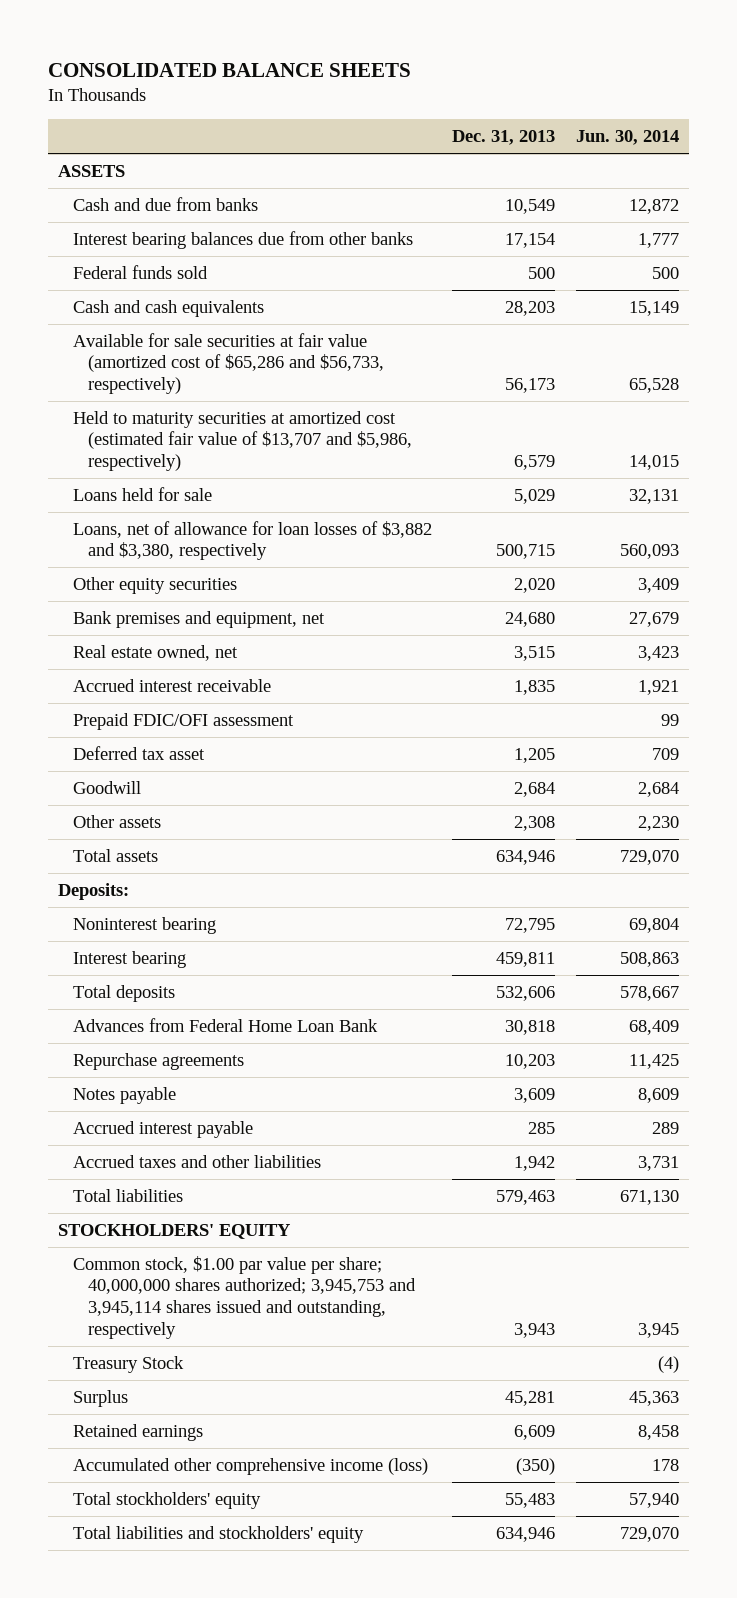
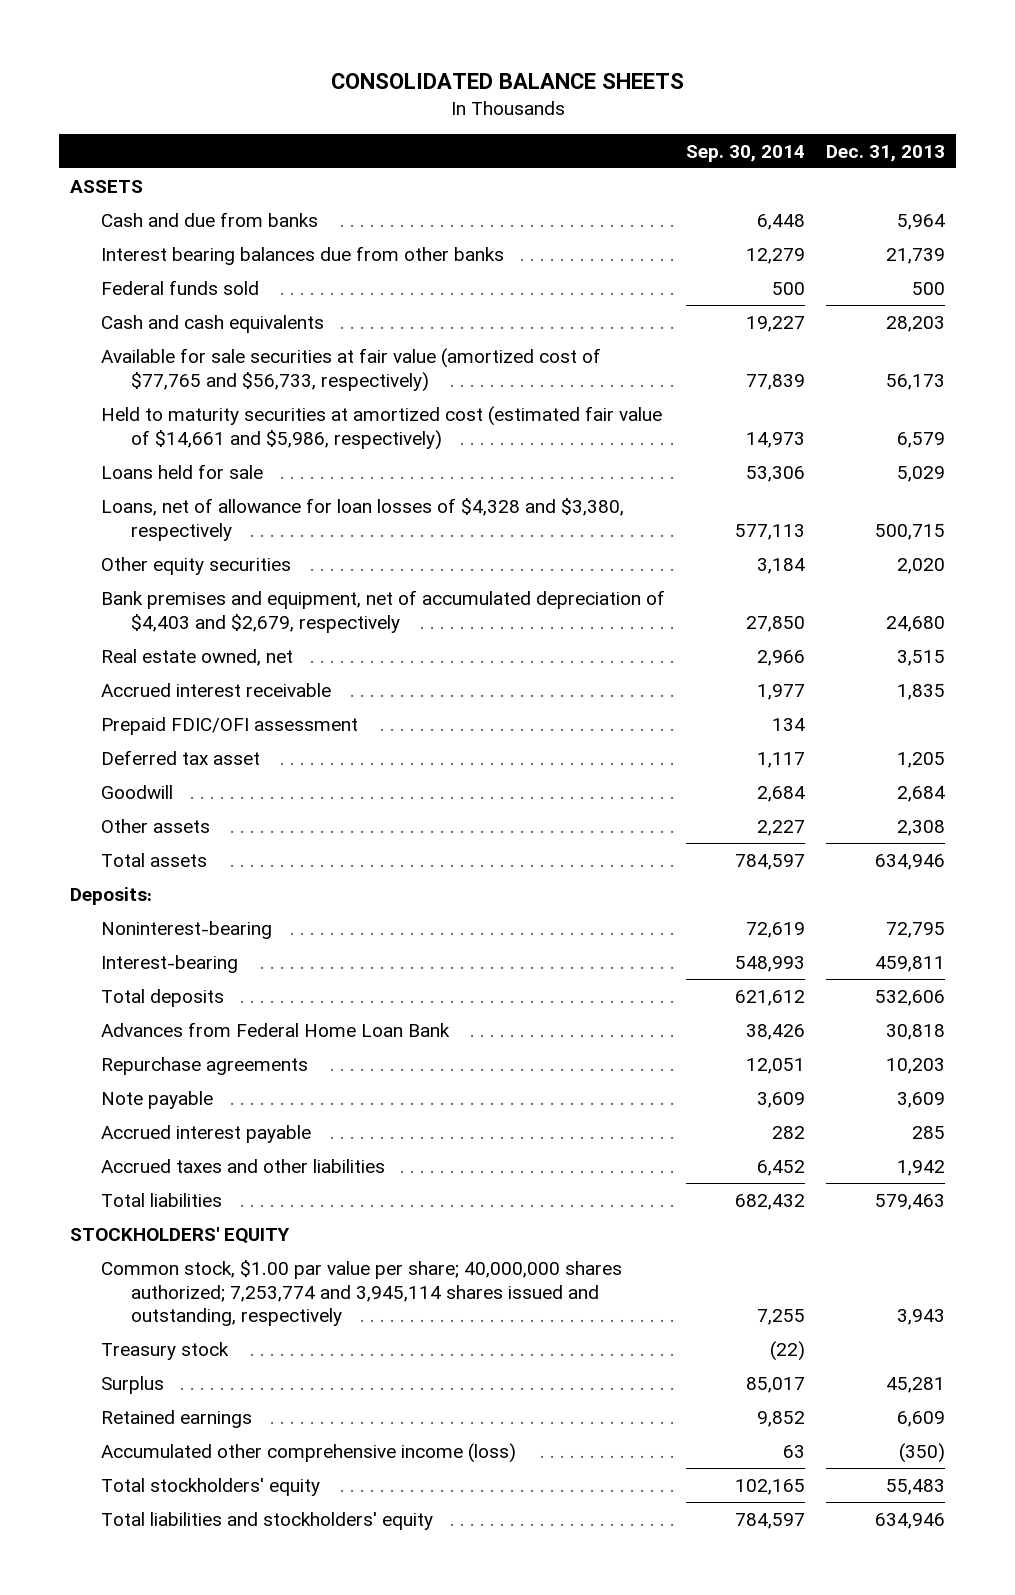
- | Dec. 31, 2013 | Jun. 30, 2014
+ | Sep. 30, 2014 | Dec. 31, 2013
- Cash and due from banks | 10,549 | 12,872
- Interest bearing balances due from other banks | 17,154 | 1,777
+ Cash and due from banks | 6,448 | 5,964
+ Interest bearing balances due from other banks | 12,279 | 21,739
- Available for sale securities at fair value (amortized cost of $65,286 and $56,733, respectively) | 56,173 | 65,528
- Held to maturity securities at amortized cost (estimated fair value of $13,707 and $5,986, respectively) | 6,579 | 14,015
+ Available for sale securities at fair value (amortized cost of $77,765 and $56,733, respectively) | 77,839 | 56,173
+ Held to maturity securities at amortized cost (estimated fair value of $14,661 and $5,986, respectively) | 14,973 | 6,579
- Loans, net of allowance for loan losses of $3,882 and $3,380, respectively | 500,715 | 560,093
+ Loans, net of allowance for loan losses of $4,328 and $3,380, respectively | 577,113 | 500,715
- Bank premises and equipment, net | 24,680 | 27,679
+ Bank premises and equipment, net of accumulated depreciation of $4,403 and $2,679, respectively | 27,850 | 24,680
- Noninterest bearing | 72,795 | 69,804
- Interest bearing | 459,811 | 508,863
+ Noninterest-bearing | 72,619 | 72,795
+ Interest-bearing | 548,993 | 459,811
- Notes payable | 3,609 | 8,609
+ Note payable | 3,609 | 3,609
- Common stock, $1.00 par value per share; 40,000,000 shares authorized; 3,945,753 and 3,945,114 shares issued and outstanding, respectively | 3,943 | 3,945
- Treasury Stock | | (4)
+ Common stock, $1.00 par value per share; 40,000,000 shares authorized; 7,253,774 and 3,945,114 shares issued and outstanding, respectively | 7,255 | 3,943
+ Treasury stock | (22) |

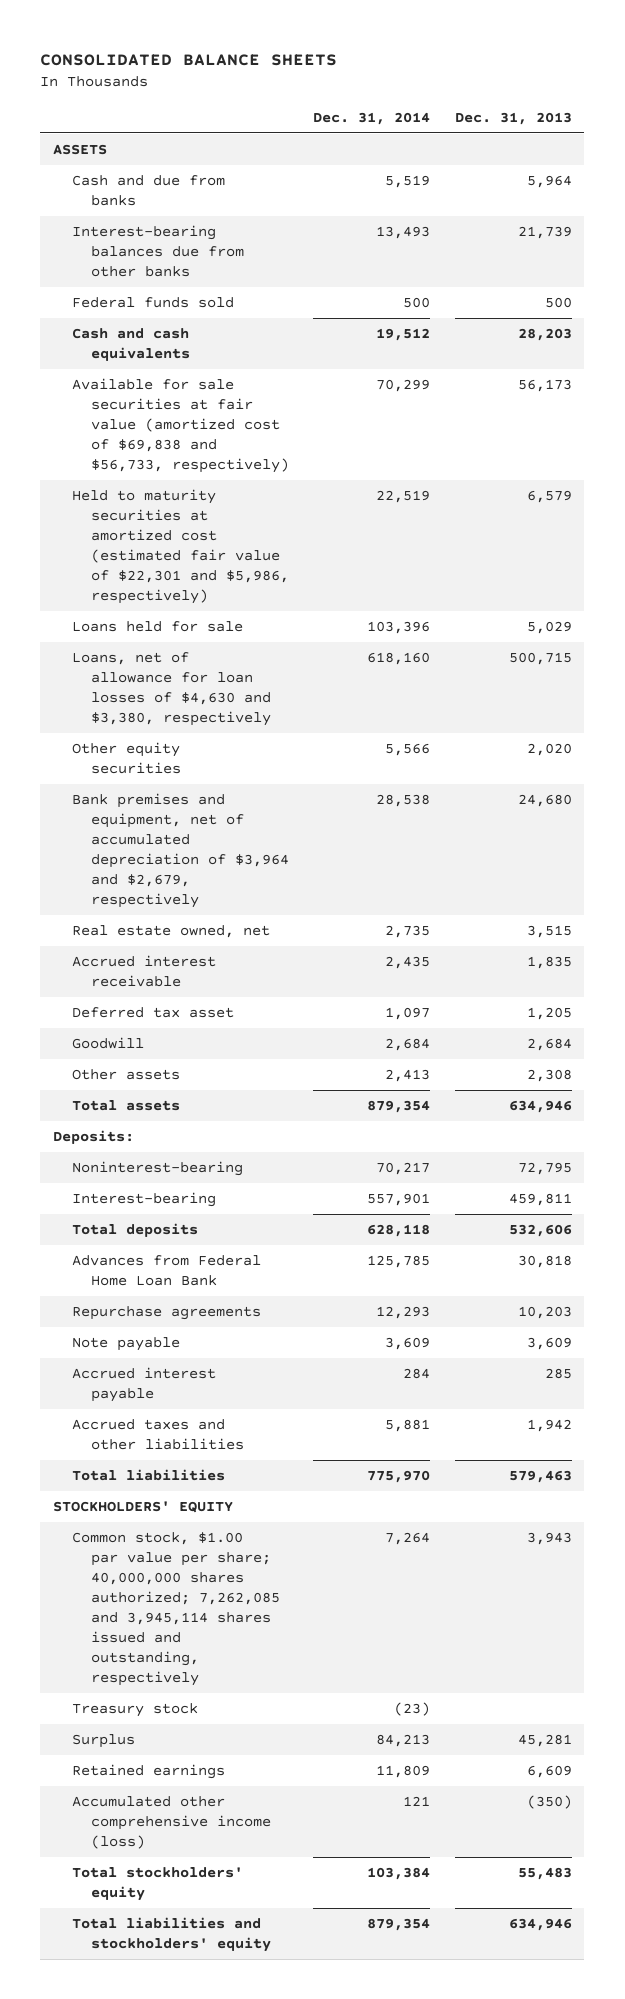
- | Sep. 30, 2014 | Dec. 31, 2013
+ | Dec. 31, 2014 | Dec. 31, 2013
- Interest bearing balances due from other banks | 12,279 | 21,739
+ Interest-bearing balances due from other banks | 13,493 | 21,739
- Available for sale securities at fair value (amortized cost of $77,765 and $56,733, respectively) | 77,839 | 56,173
- Held to maturity securities at amortized cost (estimated fair value of $14,661 and $5,986, respectively) | 14,973 | 6,579
+ Available for sale securities at fair value (amortized cost of $69,838 and $56,733, respectively) | 70,299 | 56,173
+ Held to maturity securities at amortized cost (estimated fair value of $22,301 and $5,986, respectively) | 22,519 | 6,579
- Loans, net of allowance for loan losses of $4,328 and $3,380, respectively | 577,113 | 500,715
+ Loans, net of allowance for loan losses of $4,630 and $3,380, respectively | 618,160 | 500,715
- Bank premises and equipment, net of accumulated depreciation of $4,403 and $2,679, respectively | 27,850 | 24,680
+ Bank premises and equipment, net of accumulated depreciation of $3,964 and $2,679, respectively | 28,538 | 24,680
- Prepaid FDIC/OFI assessment | 134 |
- Common stock, $1.00 par value per share; 40,000,000 shares authorized; 7,253,774 and 3,945,114 shares issued and outstanding, respectively | 7,255 | 3,943
+ Common stock, $1.00 par value per share; 40,000,000 shares authorized; 7,262,085 and 3,945,114 shares issued and outstanding, respectively | 7,264 | 3,943

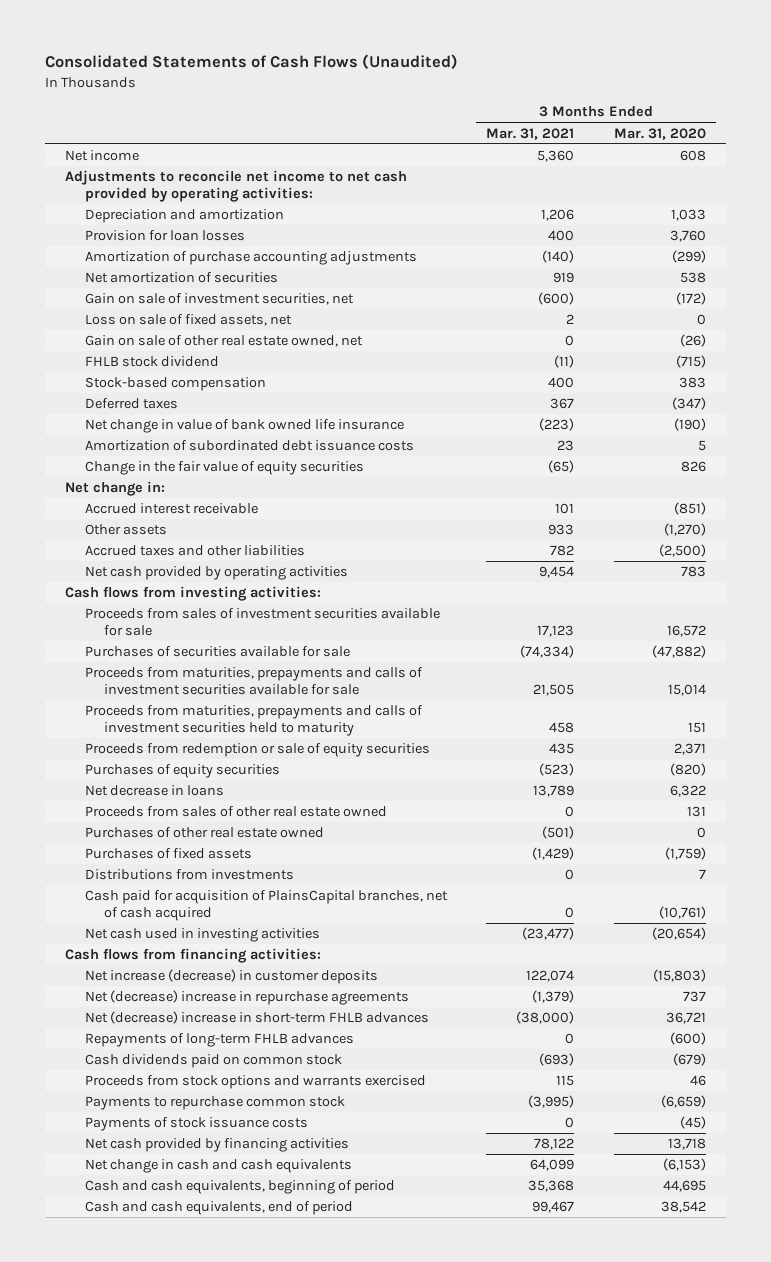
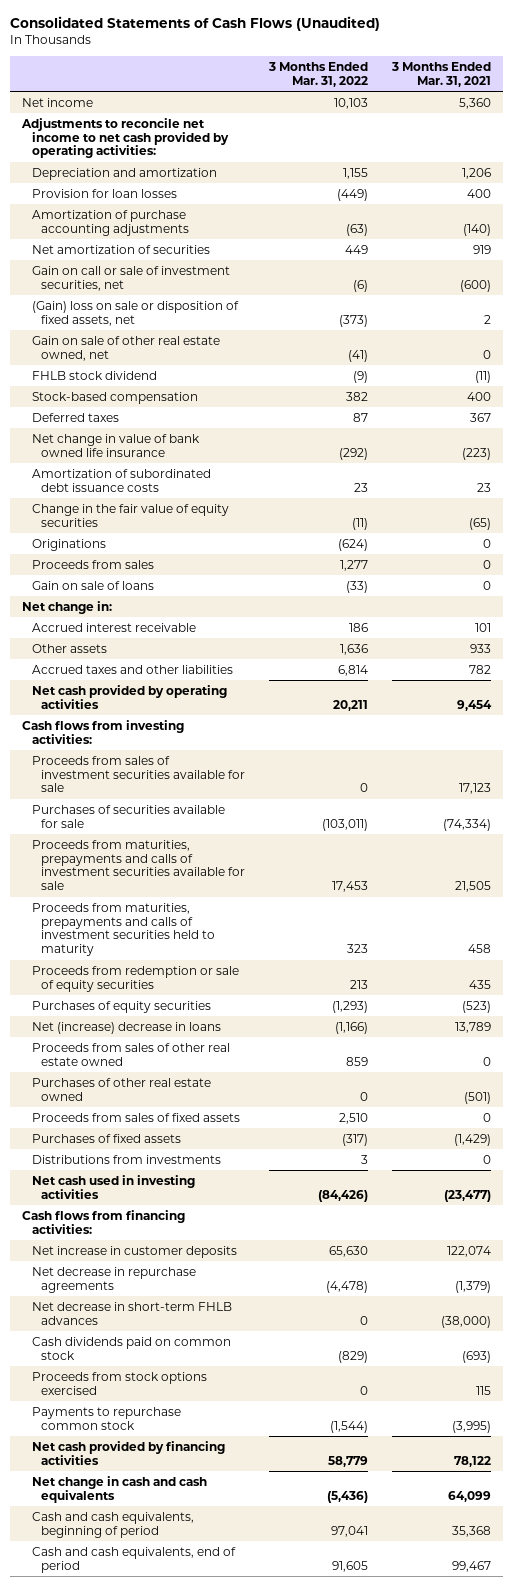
- | 3 Months Ended Mar. 31, 2021 | 3 Months Ended Mar. 31, 2020
+ | 3 Months Ended Mar. 31, 2022 | 3 Months Ended Mar. 31, 2021
- Gain on sale of investment securities, net | (600) | (172)
- Loss on sale of fixed assets, net | 2 | 0
+ Gain on call or sale of investment securities, net | (6) | (600)
+ (Gain) loss on sale or disposition of fixed assets, net | (373) | 2
+ Originations | (624) | 0
+ Proceeds from sales | 1,277 | 0
+ Gain on sale of loans | (33) | 0
- Net decrease in loans | 13,789 | 6,322
+ Net (increase) decrease in loans | (1,166) | 13,789
+ Proceeds from sales of fixed assets | 2,510 | 0
- Cash paid for acquisition of PlainsCapital branches, net of cash acquired | 0 | (10,761)
- Net increase (decrease) in customer deposits | 122,074 | (15,803)
- Net (decrease) increase in repurchase agreements | (1,379) | 737
- Net (decrease) increase in short-term FHLB advances | (38,000) | 36,721
- Repayments of long-term FHLB advances | 0 | (600)
+ Net increase in customer deposits | 65,630 | 122,074
+ Net decrease in repurchase agreements | (4,478) | (1,379)
+ Net decrease in short-term FHLB advances | 0 | (38,000)
- Proceeds from stock options and warrants exercised | 115 | 46
+ Proceeds from stock options exercised | 0 | 115
- Payments of stock issuance costs | 0 | (45)

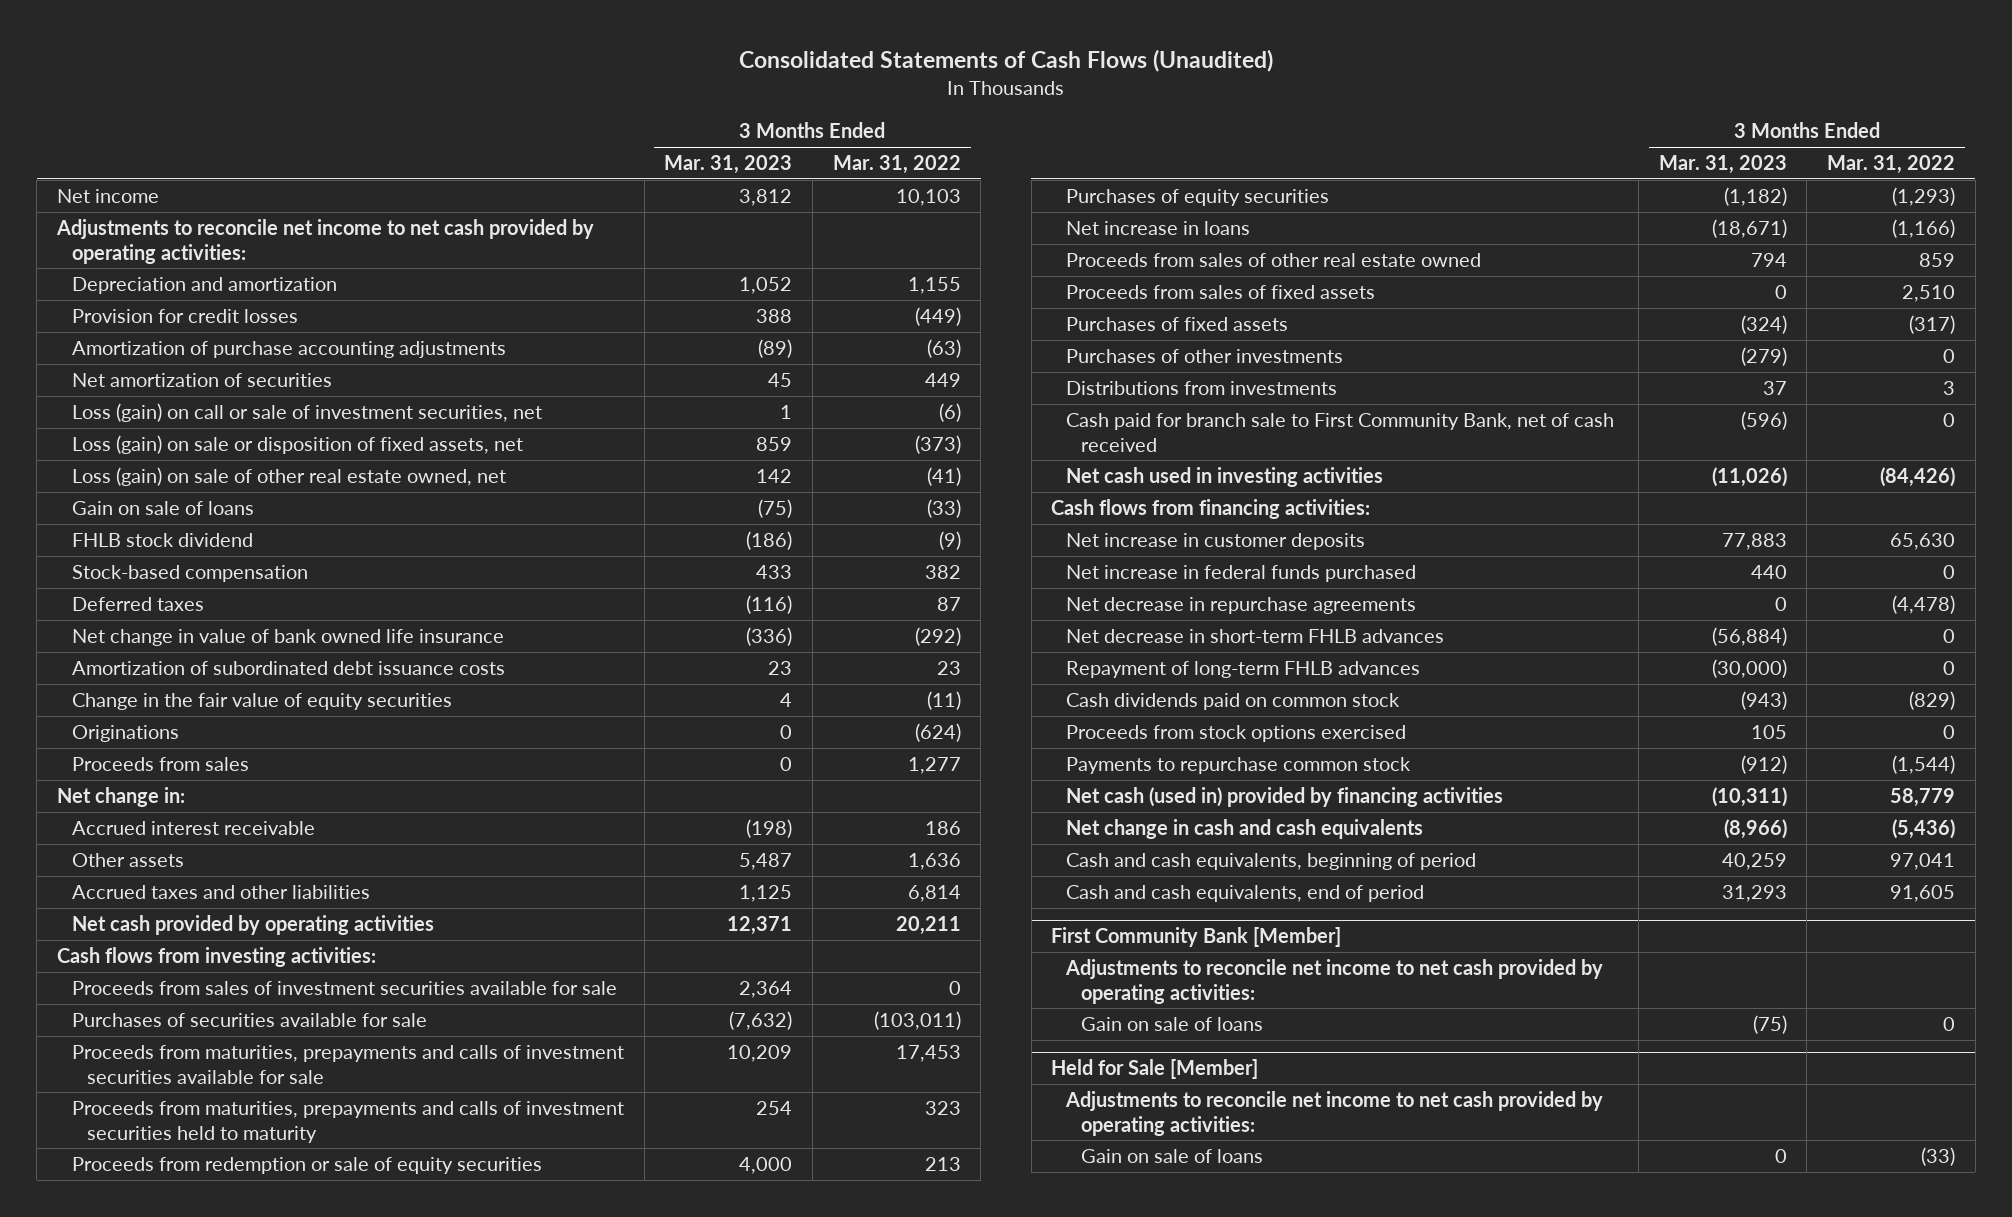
- | 3 Months Ended Mar. 31, 2022 | 3 Months Ended Mar. 31, 2021
+ | 3 Months Ended Mar. 31, 2023 | 3 Months Ended Mar. 31, 2022
- Provision for loan losses | (449) | 400
+ Provision for credit losses | 388 | (449)
- Gain on call or sale of investment securities, net | (6) | (600)
- (Gain) loss on sale or disposition of fixed assets, net | (373) | 2
- Gain on sale of other real estate owned, net | (41) | 0
+ Loss (gain) on call or sale of investment securities, net | 1 | (6)
+ Loss (gain) on sale or disposition of fixed assets, net | 859 | (373)
+ Loss (gain) on sale of other real estate owned, net | 142 | (41)
moved up: Gain on sale of loans | (75) | (33)
- Net (increase) decrease in loans | (1,166) | 13,789
+ Net increase in loans | (18,671) | (1,166)
- Purchases of other real estate owned | 0 | (501)
+ Purchases of other investments | (279) | 0
+ Cash paid for branch sale to First Community Bank, net of cash received | (596) | 0
+ Net increase in federal funds purchased | 440 | 0
+ Repayment of long-term FHLB advances | (30,000) | 0
- Net cash provided by financing activities | 58,779 | 78,122
+ Net cash (used in) provided by financing activities | (10,311) | 58,779
+ First Community Bank [Member]
+ Adjustments to reconcile net income to net cash provided by operating activities:
+ Gain on sale of loans | (75) | 0
+ Held for Sale [Member]
+ Adjustments to reconcile net income to net cash provided by operating activities:
+ Gain on sale of loans | 0 | (33)

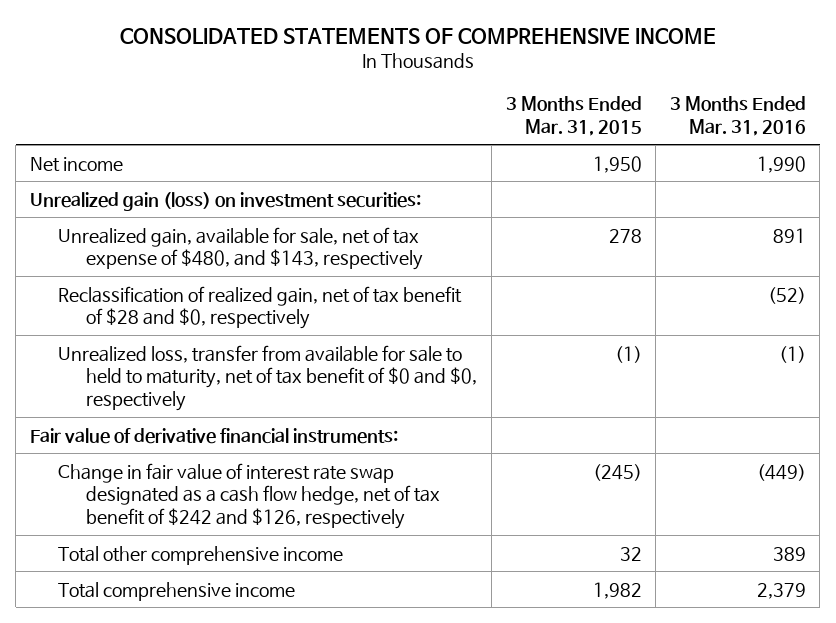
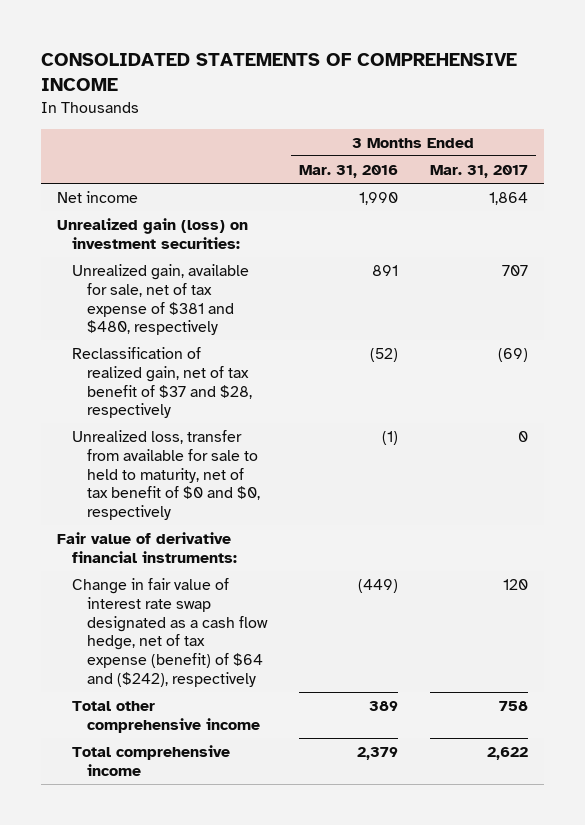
- | 3 Months Ended Mar. 31, 2015 | 3 Months Ended Mar. 31, 2016
+ | 3 Months Ended Mar. 31, 2016 | 3 Months Ended Mar. 31, 2017
- Unrealized gain, available for sale, net of tax expense of $480, and $143, respectively | 278 | 891
- Reclassification of realized gain, net of tax benefit of $28 and $0, respectively | | (52)
+ Unrealized gain, available for sale, net of tax expense of $381 and $480, respectively | 891 | 707
+ Reclassification of realized gain, net of tax benefit of $37 and $28, respectively | (52) | (69)
- Change in fair value of interest rate swap designated as a cash flow hedge, net of tax benefit of $242 and $126, respectively | (245) | (449)
+ Change in fair value of interest rate swap designated as a cash flow hedge, net of tax expense (benefit) of $64 and ($242), respectively | (449) | 120

